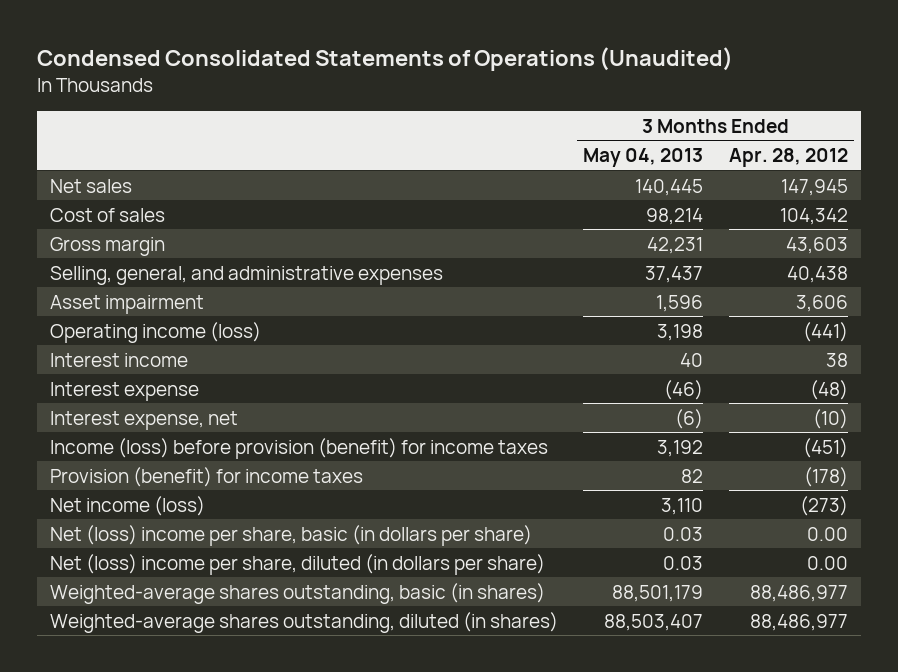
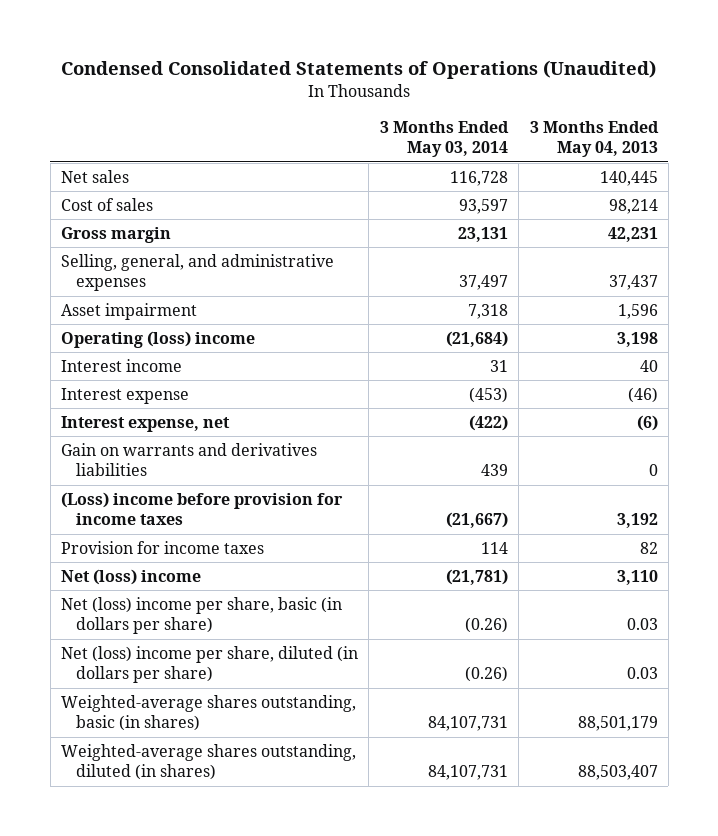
- | 3 Months Ended May 04, 2013 | 3 Months Ended Apr. 28, 2012
+ | 3 Months Ended May 03, 2014 | 3 Months Ended May 04, 2013
- Operating income (loss) | 3,198 | (441)
+ Operating (loss) income | (21,684) | 3,198
- Income (loss) before provision (benefit) for income taxes | 3,192 | (451)
- Provision (benefit) for income taxes | 82 | (178)
- Net income (loss) | 3,110 | (273)
+ Gain on warrants and derivatives liabilities | 439 | 0
+ (Loss) income before provision for income taxes | (21,667) | 3,192
+ Provision for income taxes | 114 | 82
+ Net (loss) income | (21,781) | 3,110

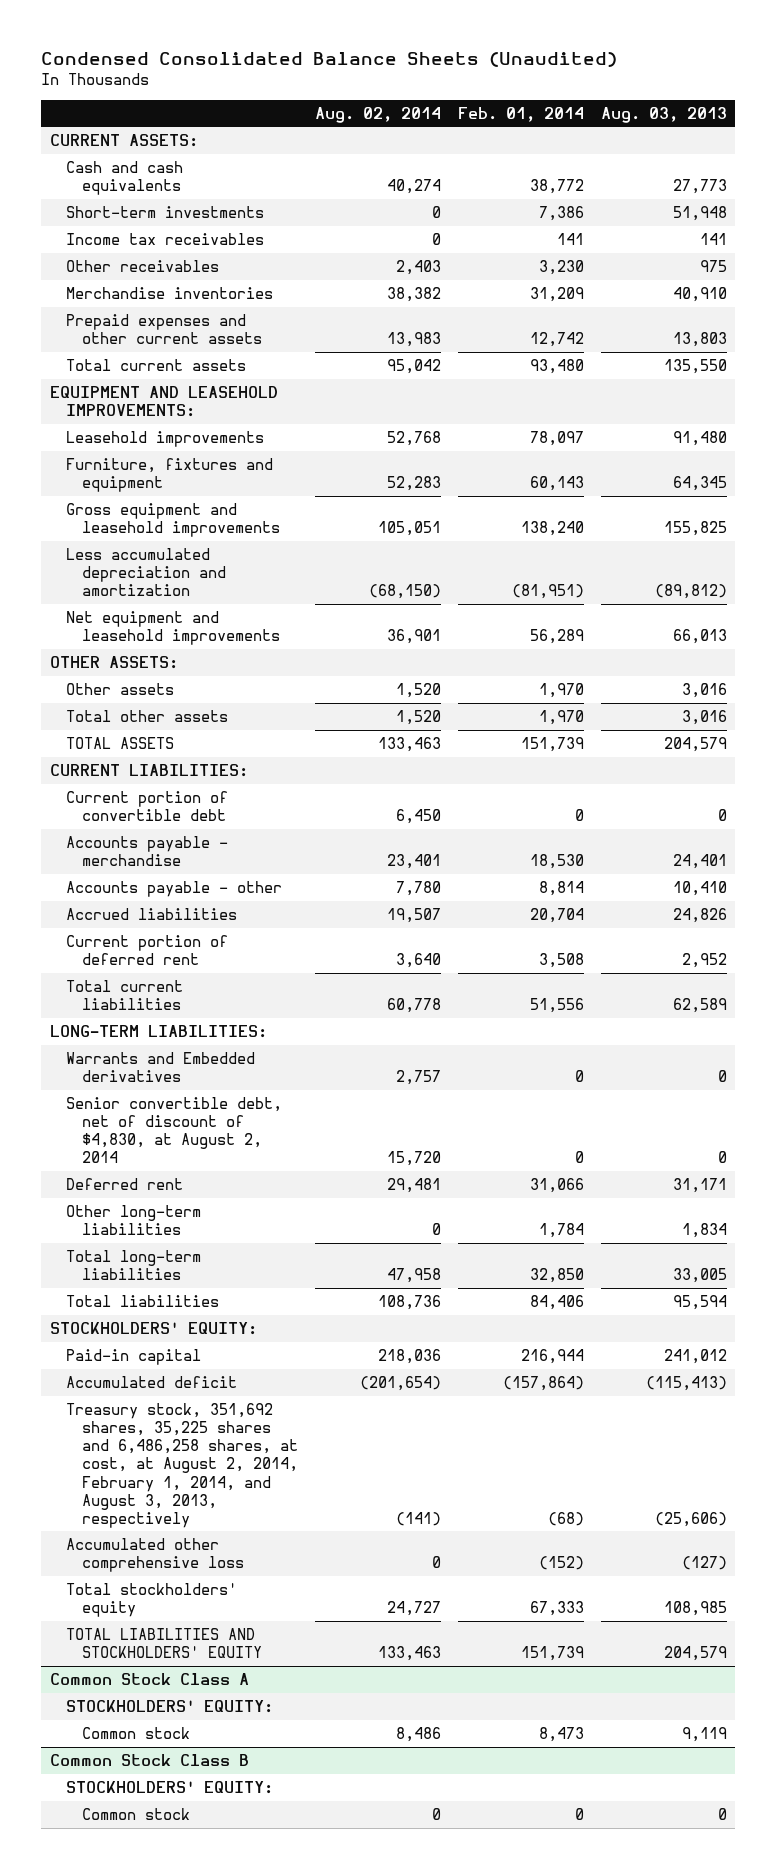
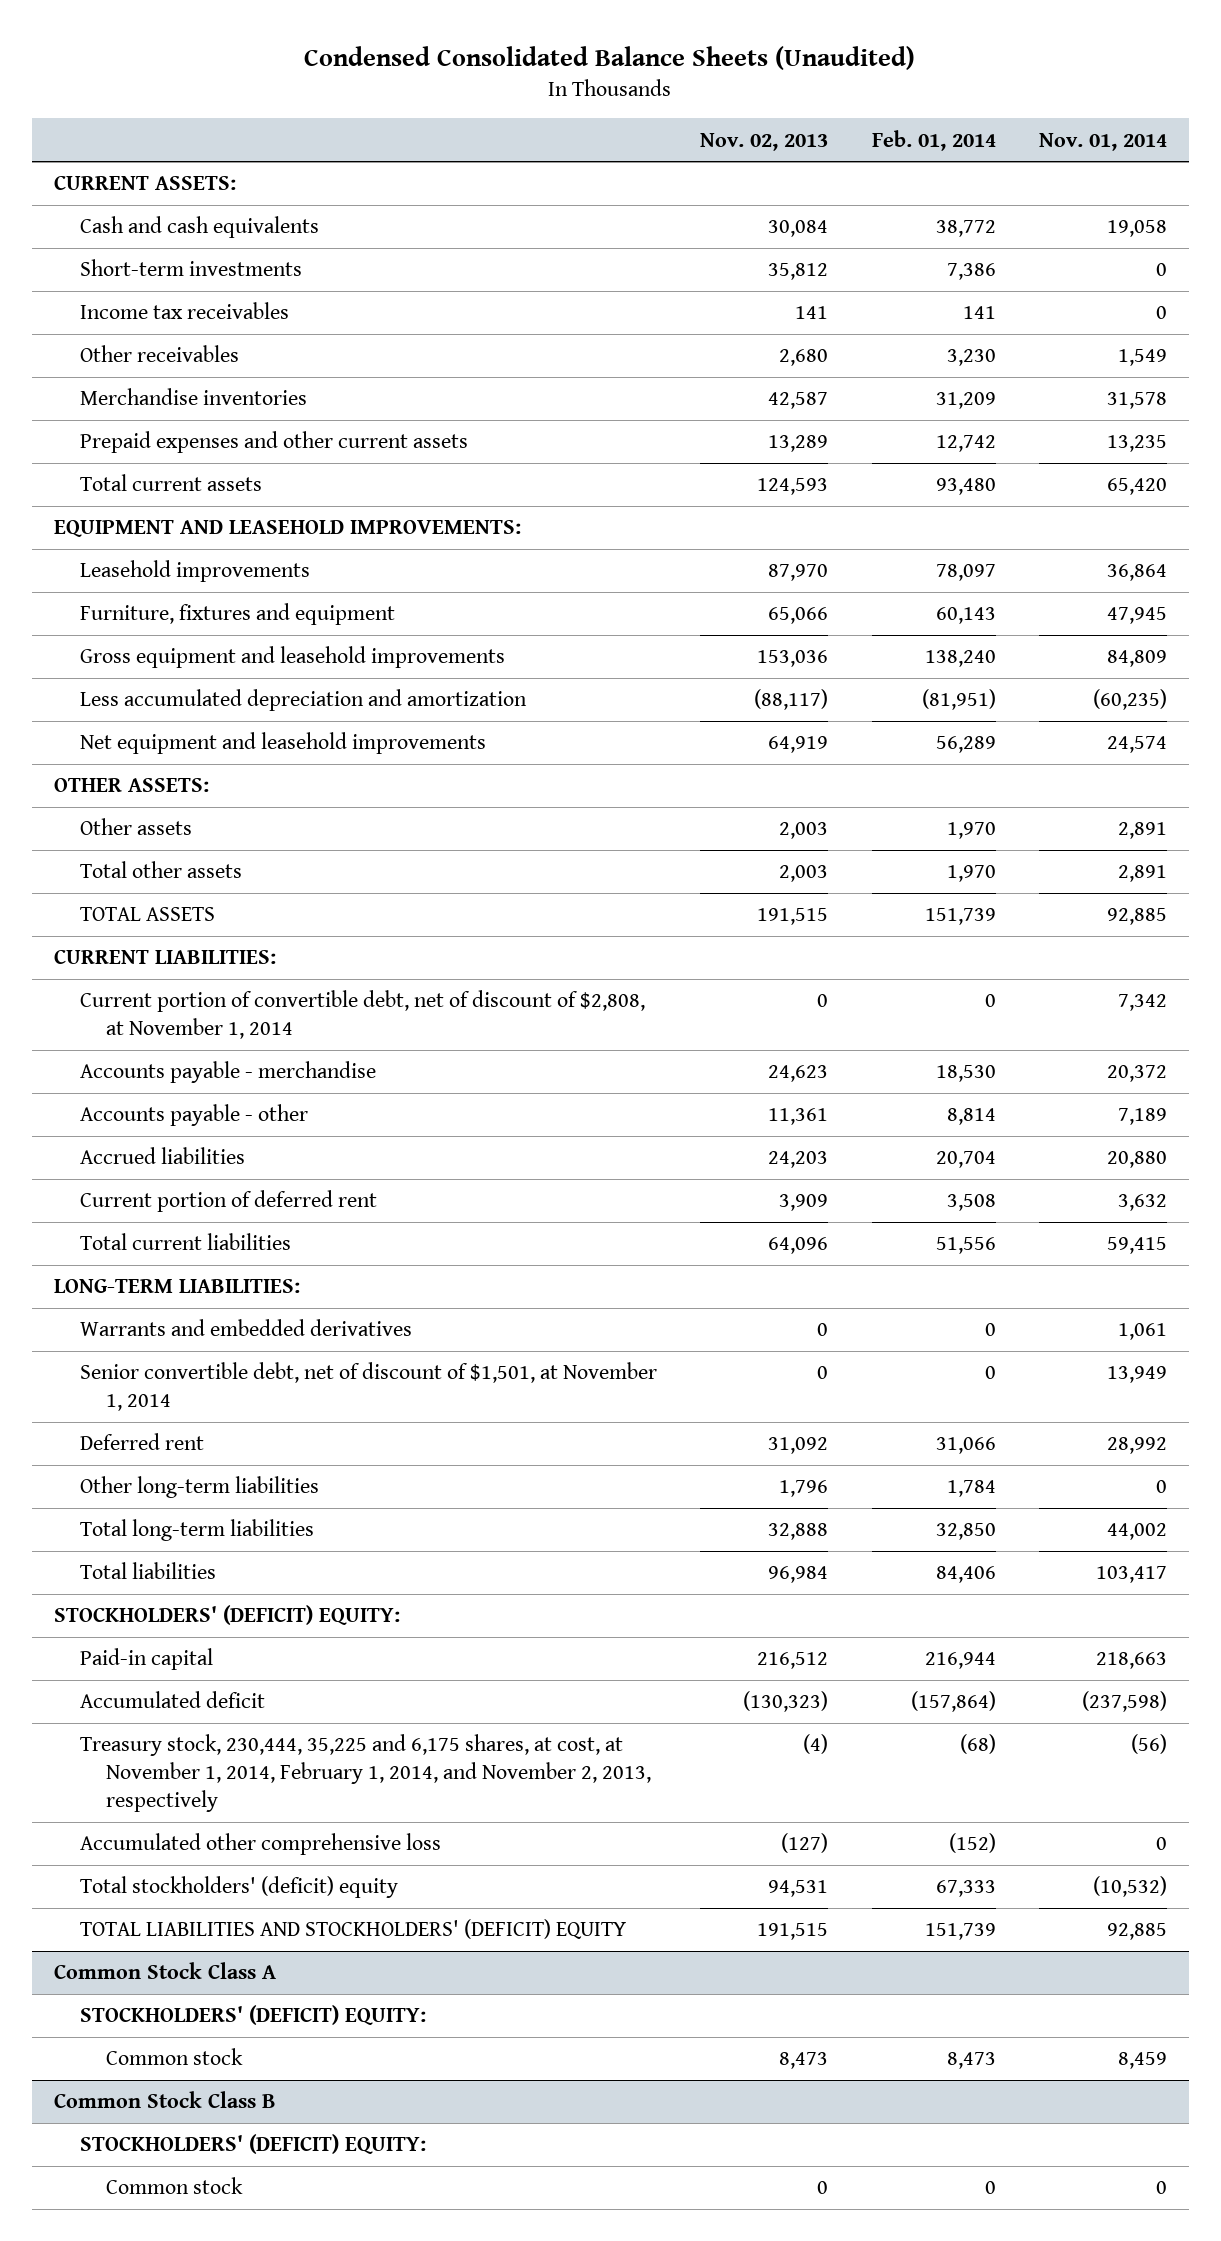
- | Aug. 02, 2014 | Feb. 01, 2014 | Aug. 03, 2013
+ | Nov. 02, 2013 | Feb. 01, 2014 | Nov. 01, 2014
- Current portion of convertible debt | 6,450 | 0 | 0
+ Current portion of convertible debt, net of discount of $2,808, at November 1, 2014 | 0 | 0 | 7,342
- Warrants and Embedded derivatives | 2,757 | 0 | 0
- Senior convertible debt, net of discount of $4,830, at August 2, 2014 | 15,720 | 0 | 0
+ Warrants and embedded derivatives | 0 | 0 | 1,061
+ Senior convertible debt, net of discount of $1,501, at November 1, 2014 | 0 | 0 | 13,949
- STOCKHOLDERS' EQUITY:
+ STOCKHOLDERS' (DEFICIT) EQUITY:
- Treasury stock, 351,692 shares, 35,225 shares and 6,486,258 shares, at cost, at August 2, 2014, February 1, 2014, and August 3, 2013, respectively | (141) | (68) | (25,606)
+ Treasury stock, 230,444, 35,225 and 6,175 shares, at cost, at November 1, 2014, February 1, 2014, and November 2, 2013, respectively | (4) | (68) | (56)
- Total stockholders' equity | 24,727 | 67,333 | 108,985
- TOTAL LIABILITIES AND STOCKHOLDERS' EQUITY | 133,463 | 151,739 | 204,579
+ Total stockholders' (deficit) equity | 94,531 | 67,333 | (10,532)
+ TOTAL LIABILITIES AND STOCKHOLDERS' (DEFICIT) EQUITY | 191,515 | 151,739 | 92,885
@ Common Stock Class A
- STOCKHOLDERS' EQUITY:
+ STOCKHOLDERS' (DEFICIT) EQUITY:
@ Common Stock Class B
- STOCKHOLDERS' EQUITY:
+ STOCKHOLDERS' (DEFICIT) EQUITY:

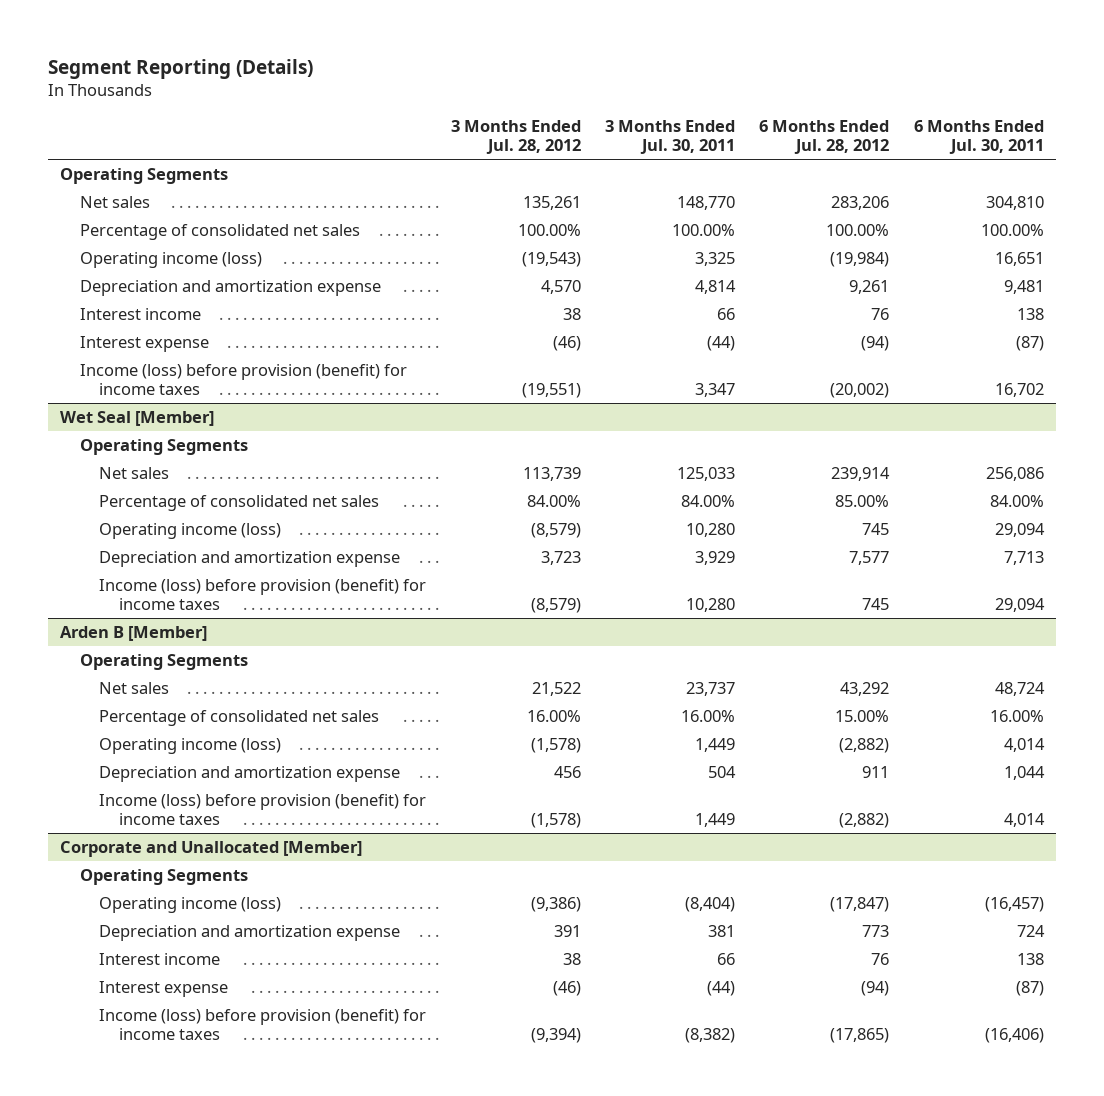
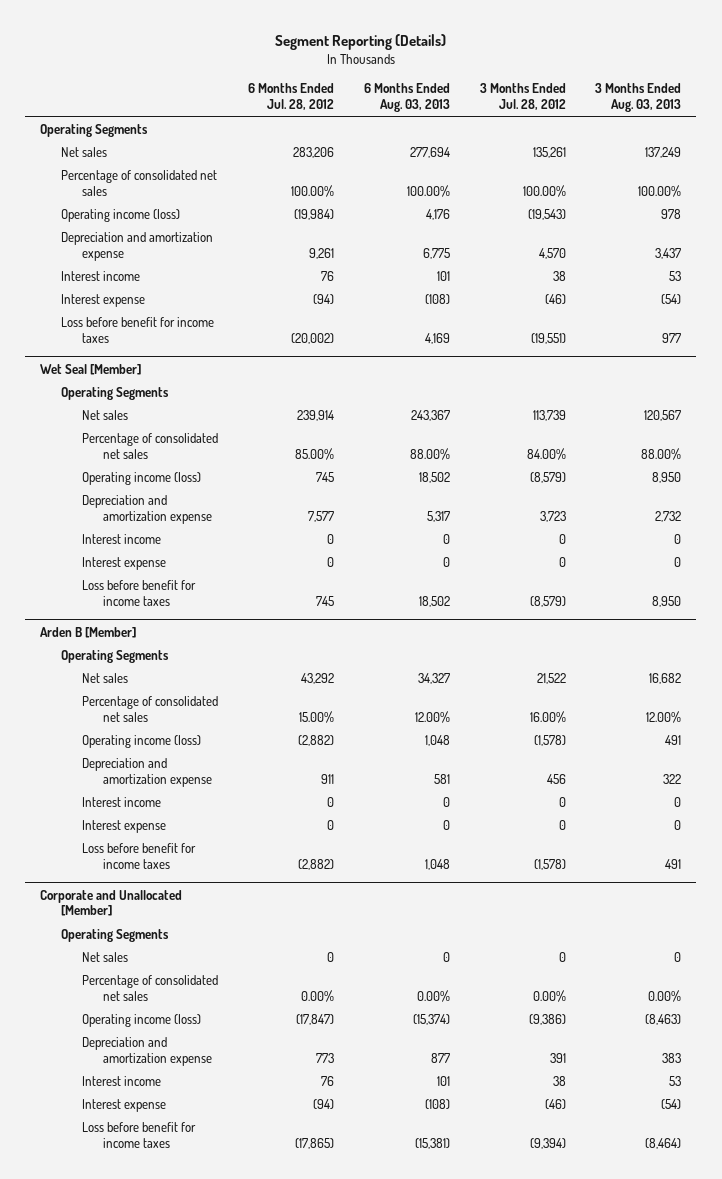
- | 3 Months Ended Jul. 28, 2012 | 3 Months Ended Jul. 30, 2011 | 6 Months Ended Jul. 28, 2012 | 6 Months Ended Jul. 30, 2011
+ | 6 Months Ended Jul. 28, 2012 | 6 Months Ended Aug. 03, 2013 | 3 Months Ended Jul. 28, 2012 | 3 Months Ended Aug. 03, 2013
- Income (loss) before provision (benefit) for income taxes | (19,551) | 3,347 | (20,002) | 16,702
+ Loss before benefit for income taxes | (20,002) | 4,169 | (19,551) | 977
@ Wet Seal [Member]
- Income (loss) before provision (benefit) for income taxes | (8,579) | 10,280 | 745 | 29,094
+ Interest income | 0 | 0 | 0 | 0
+ Interest expense | 0 | 0 | 0 | 0
+ Loss before benefit for income taxes | 745 | 18,502 | (8,579) | 8,950
@ Arden B [Member]
- Income (loss) before provision (benefit) for income taxes | (1,578) | 1,449 | (2,882) | 4,014
+ Interest income | 0 | 0 | 0 | 0
+ Interest expense | 0 | 0 | 0 | 0
+ Loss before benefit for income taxes | (2,882) | 1,048 | (1,578) | 491
@ Corporate and Unallocated [Member]
+ Net sales | 0 | 0 | 0 | 0
+ Percentage of consolidated net sales | 0.00% | 0.00% | 0.00% | 0.00%
- Income (loss) before provision (benefit) for income taxes | (9,394) | (8,382) | (17,865) | (16,406)
+ Loss before benefit for income taxes | (17,865) | (15,381) | (9,394) | (8,464)

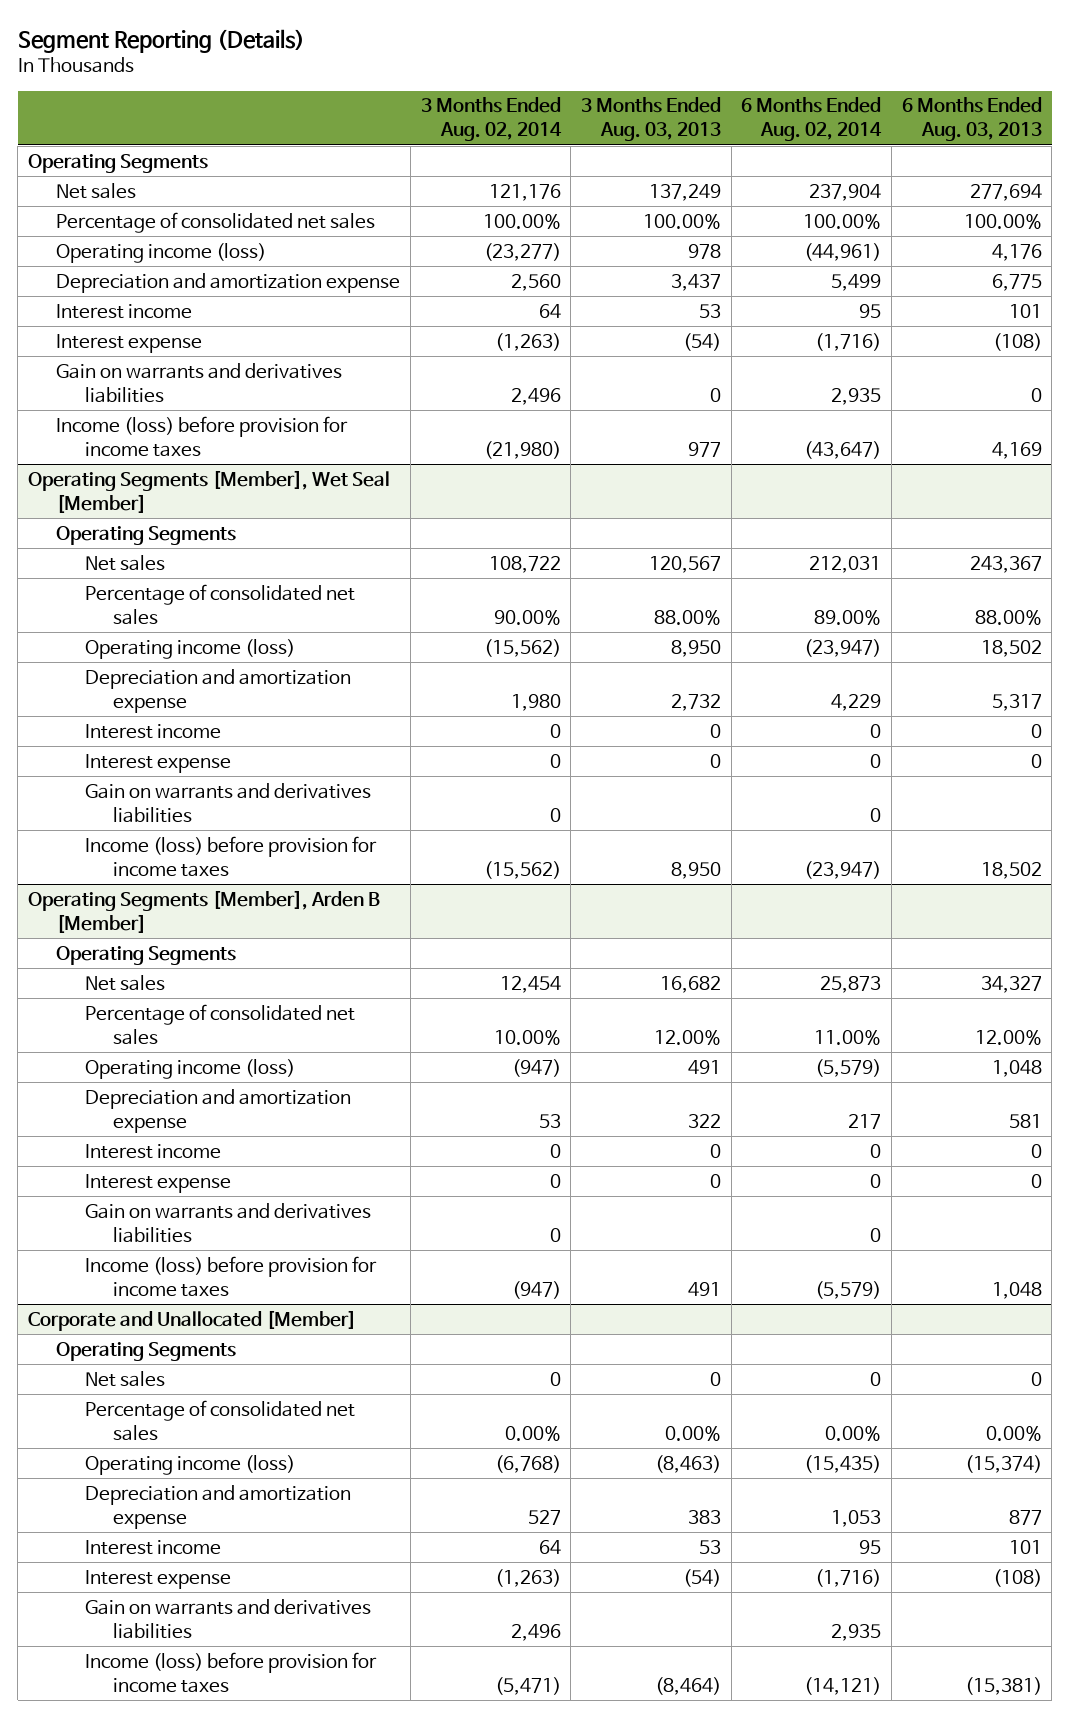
- | 6 Months Ended Jul. 28, 2012 | 6 Months Ended Aug. 03, 2013 | 3 Months Ended Jul. 28, 2012 | 3 Months Ended Aug. 03, 2013
+ | 3 Months Ended Aug. 02, 2014 | 3 Months Ended Aug. 03, 2013 | 6 Months Ended Aug. 02, 2014 | 6 Months Ended Aug. 03, 2013
- Loss before benefit for income taxes | (20,002) | 4,169 | (19,551) | 977
- Wet Seal [Member]
+ Gain on warrants and derivatives liabilities | 2,496 | 0 | 2,935 | 0
+ Income (loss) before provision for income taxes | (21,980) | 977 | (43,647) | 4,169
+ Operating Segments [Member], Wet Seal [Member]
- Loss before benefit for income taxes | 745 | 18,502 | (8,579) | 8,950
- Arden B [Member]
+ Gain on warrants and derivatives liabilities | 0 | | 0 |
+ Income (loss) before provision for income taxes | (15,562) | 8,950 | (23,947) | 18,502
+ Operating Segments [Member], Arden B [Member]
- Loss before benefit for income taxes | (2,882) | 1,048 | (1,578) | 491
+ Gain on warrants and derivatives liabilities | 0 | | 0 |
+ Income (loss) before provision for income taxes | (947) | 491 | (5,579) | 1,048
@ Corporate and Unallocated [Member]
- Loss before benefit for income taxes | (17,865) | (15,381) | (9,394) | (8,464)
+ Gain on warrants and derivatives liabilities | 2,496 | | 2,935 |
+ Income (loss) before provision for income taxes | (5,471) | (8,464) | (14,121) | (15,381)

